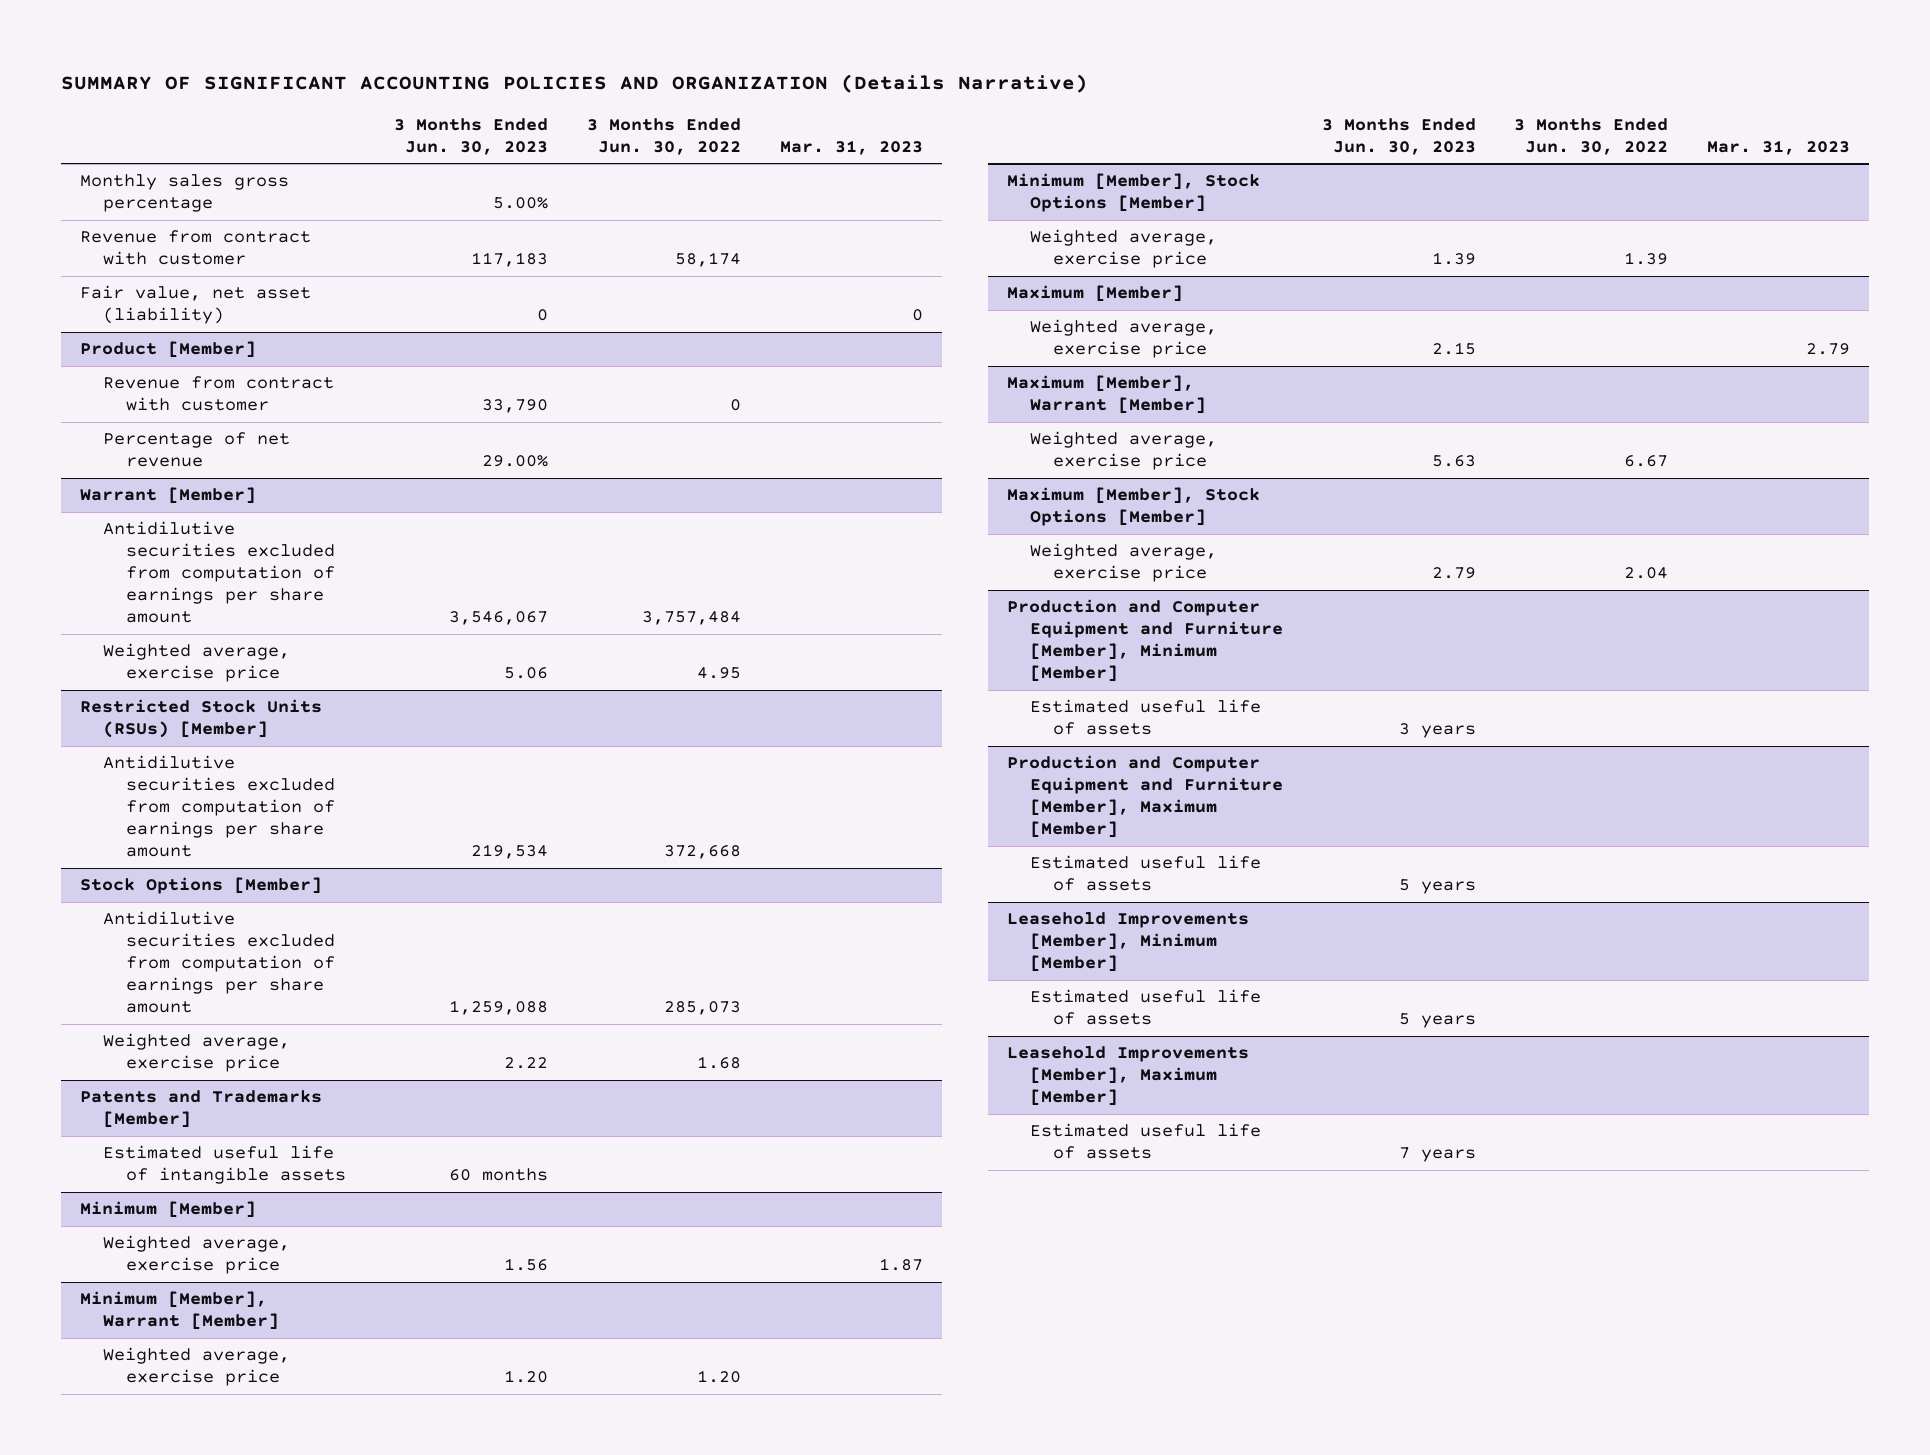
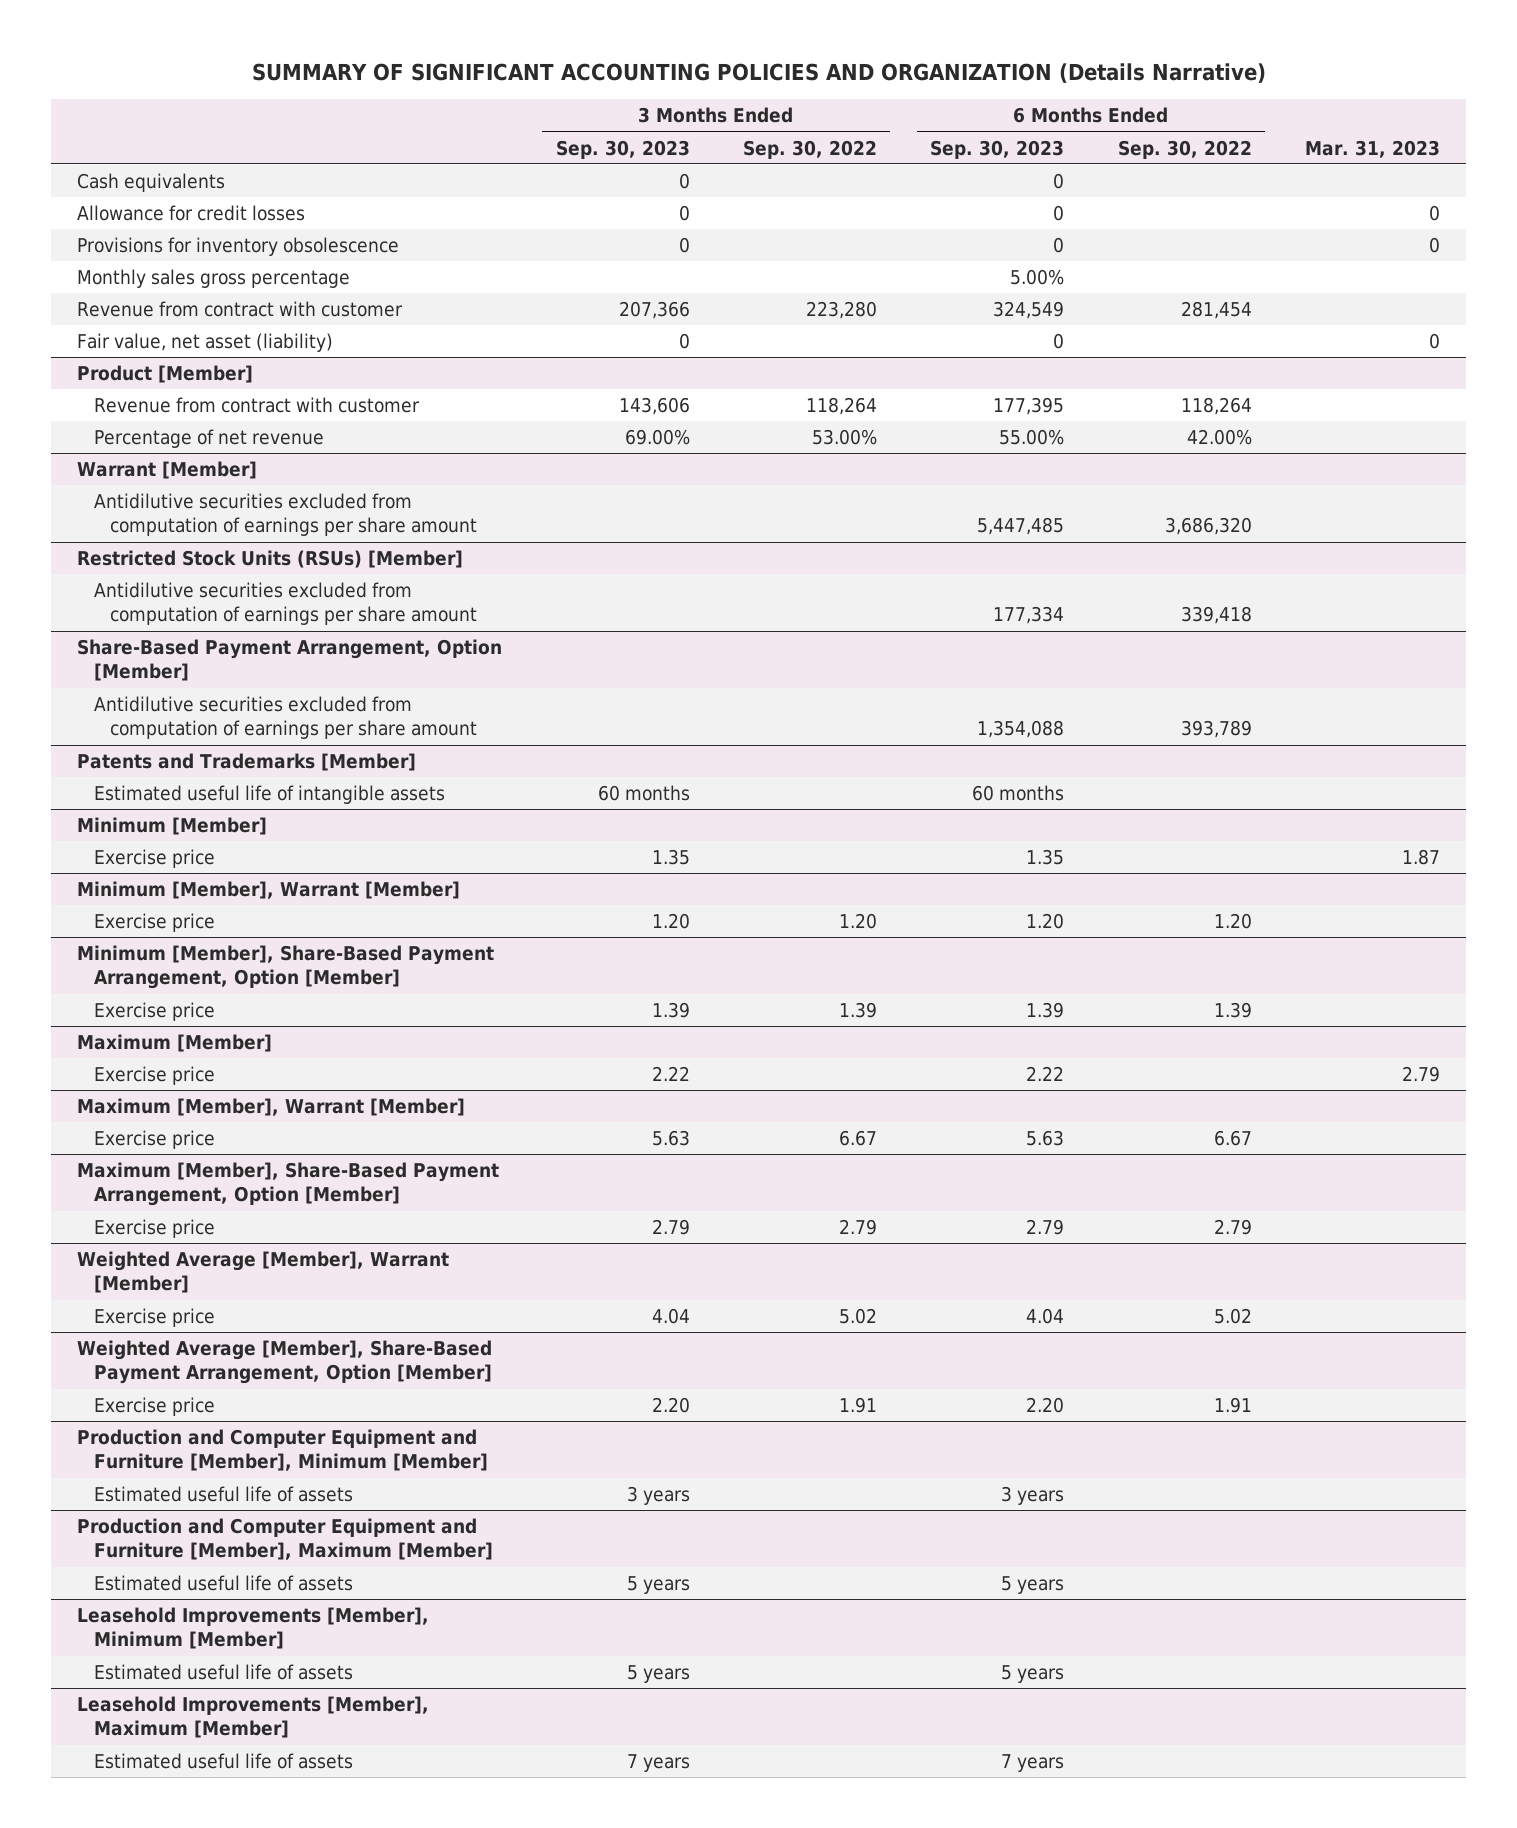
- | 3 Months Ended Jun. 30, 2023 | 3 Months Ended Jun. 30, 2022 | Mar. 31, 2023
+ | 3 Months Ended Sep. 30, 2023 | 3 Months Ended Sep. 30, 2022 | 6 Months Ended Sep. 30, 2023 | 6 Months Ended Sep. 30, 2022 | Mar. 31, 2023
+ Cash equivalents | 0 | | 0 | |
+ Allowance for credit losses | 0 | | 0 | | 0
+ Provisions for inventory obsolescence | 0 | | 0 | | 0
@ Warrant [Member]
- Weighted average, exercise price | 5.06 | 4.95 |
- Stock Options [Member]
- Antidilutive securities excluded from computation of earnings per share amount | 1,259,088 | 285,073 |
- Weighted average, exercise price | 2.22 | 1.68 |
+ Share-Based Payment Arrangement, Option [Member]
+ Antidilutive securities excluded from computation of earnings per share amount | | | 1,354,088 | 393,789 |
@ Minimum [Member]
- Weighted average, exercise price | 1.56 | | 1.87
+ Exercise price | 1.35 | | 1.35 | | 1.87
@ Minimum [Member], Warrant [Member]
- Weighted average, exercise price | 1.20 | 1.20 |
- Minimum [Member], Stock Options [Member]
- Weighted average, exercise price | 1.39 | 1.39 |
@ Minimum [Member], Warrant [Member]
+ Exercise price | 1.20 | 1.20 | 1.20 | 1.20 |
+ Minimum [Member], Share-Based Payment Arrangement, Option [Member]
+ Exercise price | 1.39 | 1.39 | 1.39 | 1.39 |
@ Maximum [Member]
- Weighted average, exercise price | 2.15 | | 2.79
+ Exercise price | 2.22 | | 2.22 | | 2.79
@ Maximum [Member], Warrant [Member]
- Weighted average, exercise price | 5.63 | 6.67 |
- Maximum [Member], Stock Options [Member]
- Weighted average, exercise price | 2.79 | 2.04 |
@ Maximum [Member], Warrant [Member]
+ Exercise price | 5.63 | 6.67 | 5.63 | 6.67 |
+ Maximum [Member], Share-Based Payment Arrangement, Option [Member]
+ Exercise price | 2.79 | 2.79 | 2.79 | 2.79 |
+ Weighted Average [Member], Warrant [Member]
+ Exercise price | 4.04 | 5.02 | 4.04 | 5.02 |
+ Weighted Average [Member], Share-Based Payment Arrangement, Option [Member]
+ Exercise price | 2.20 | 1.91 | 2.20 | 1.91 |

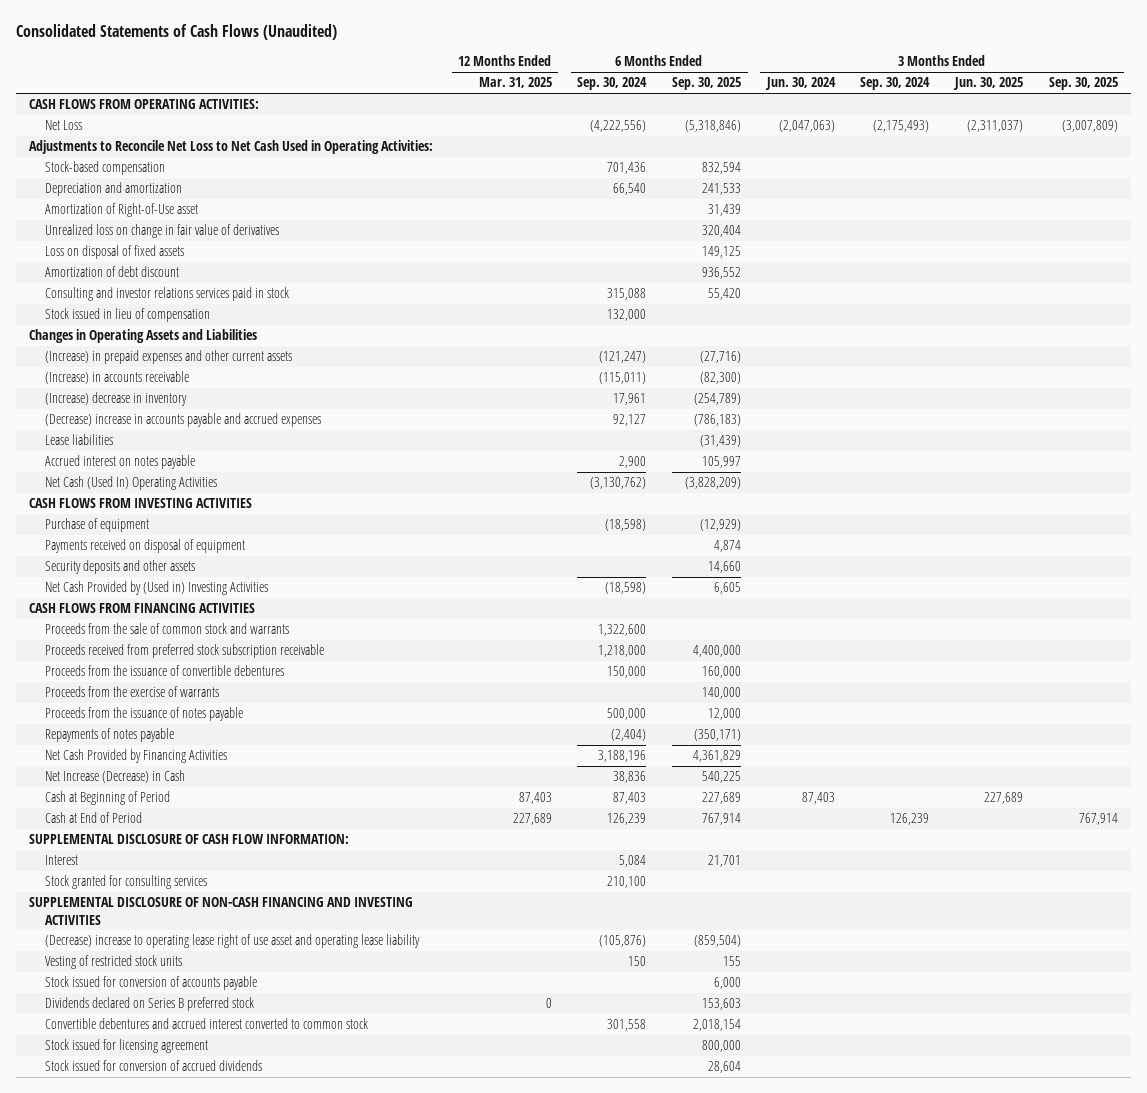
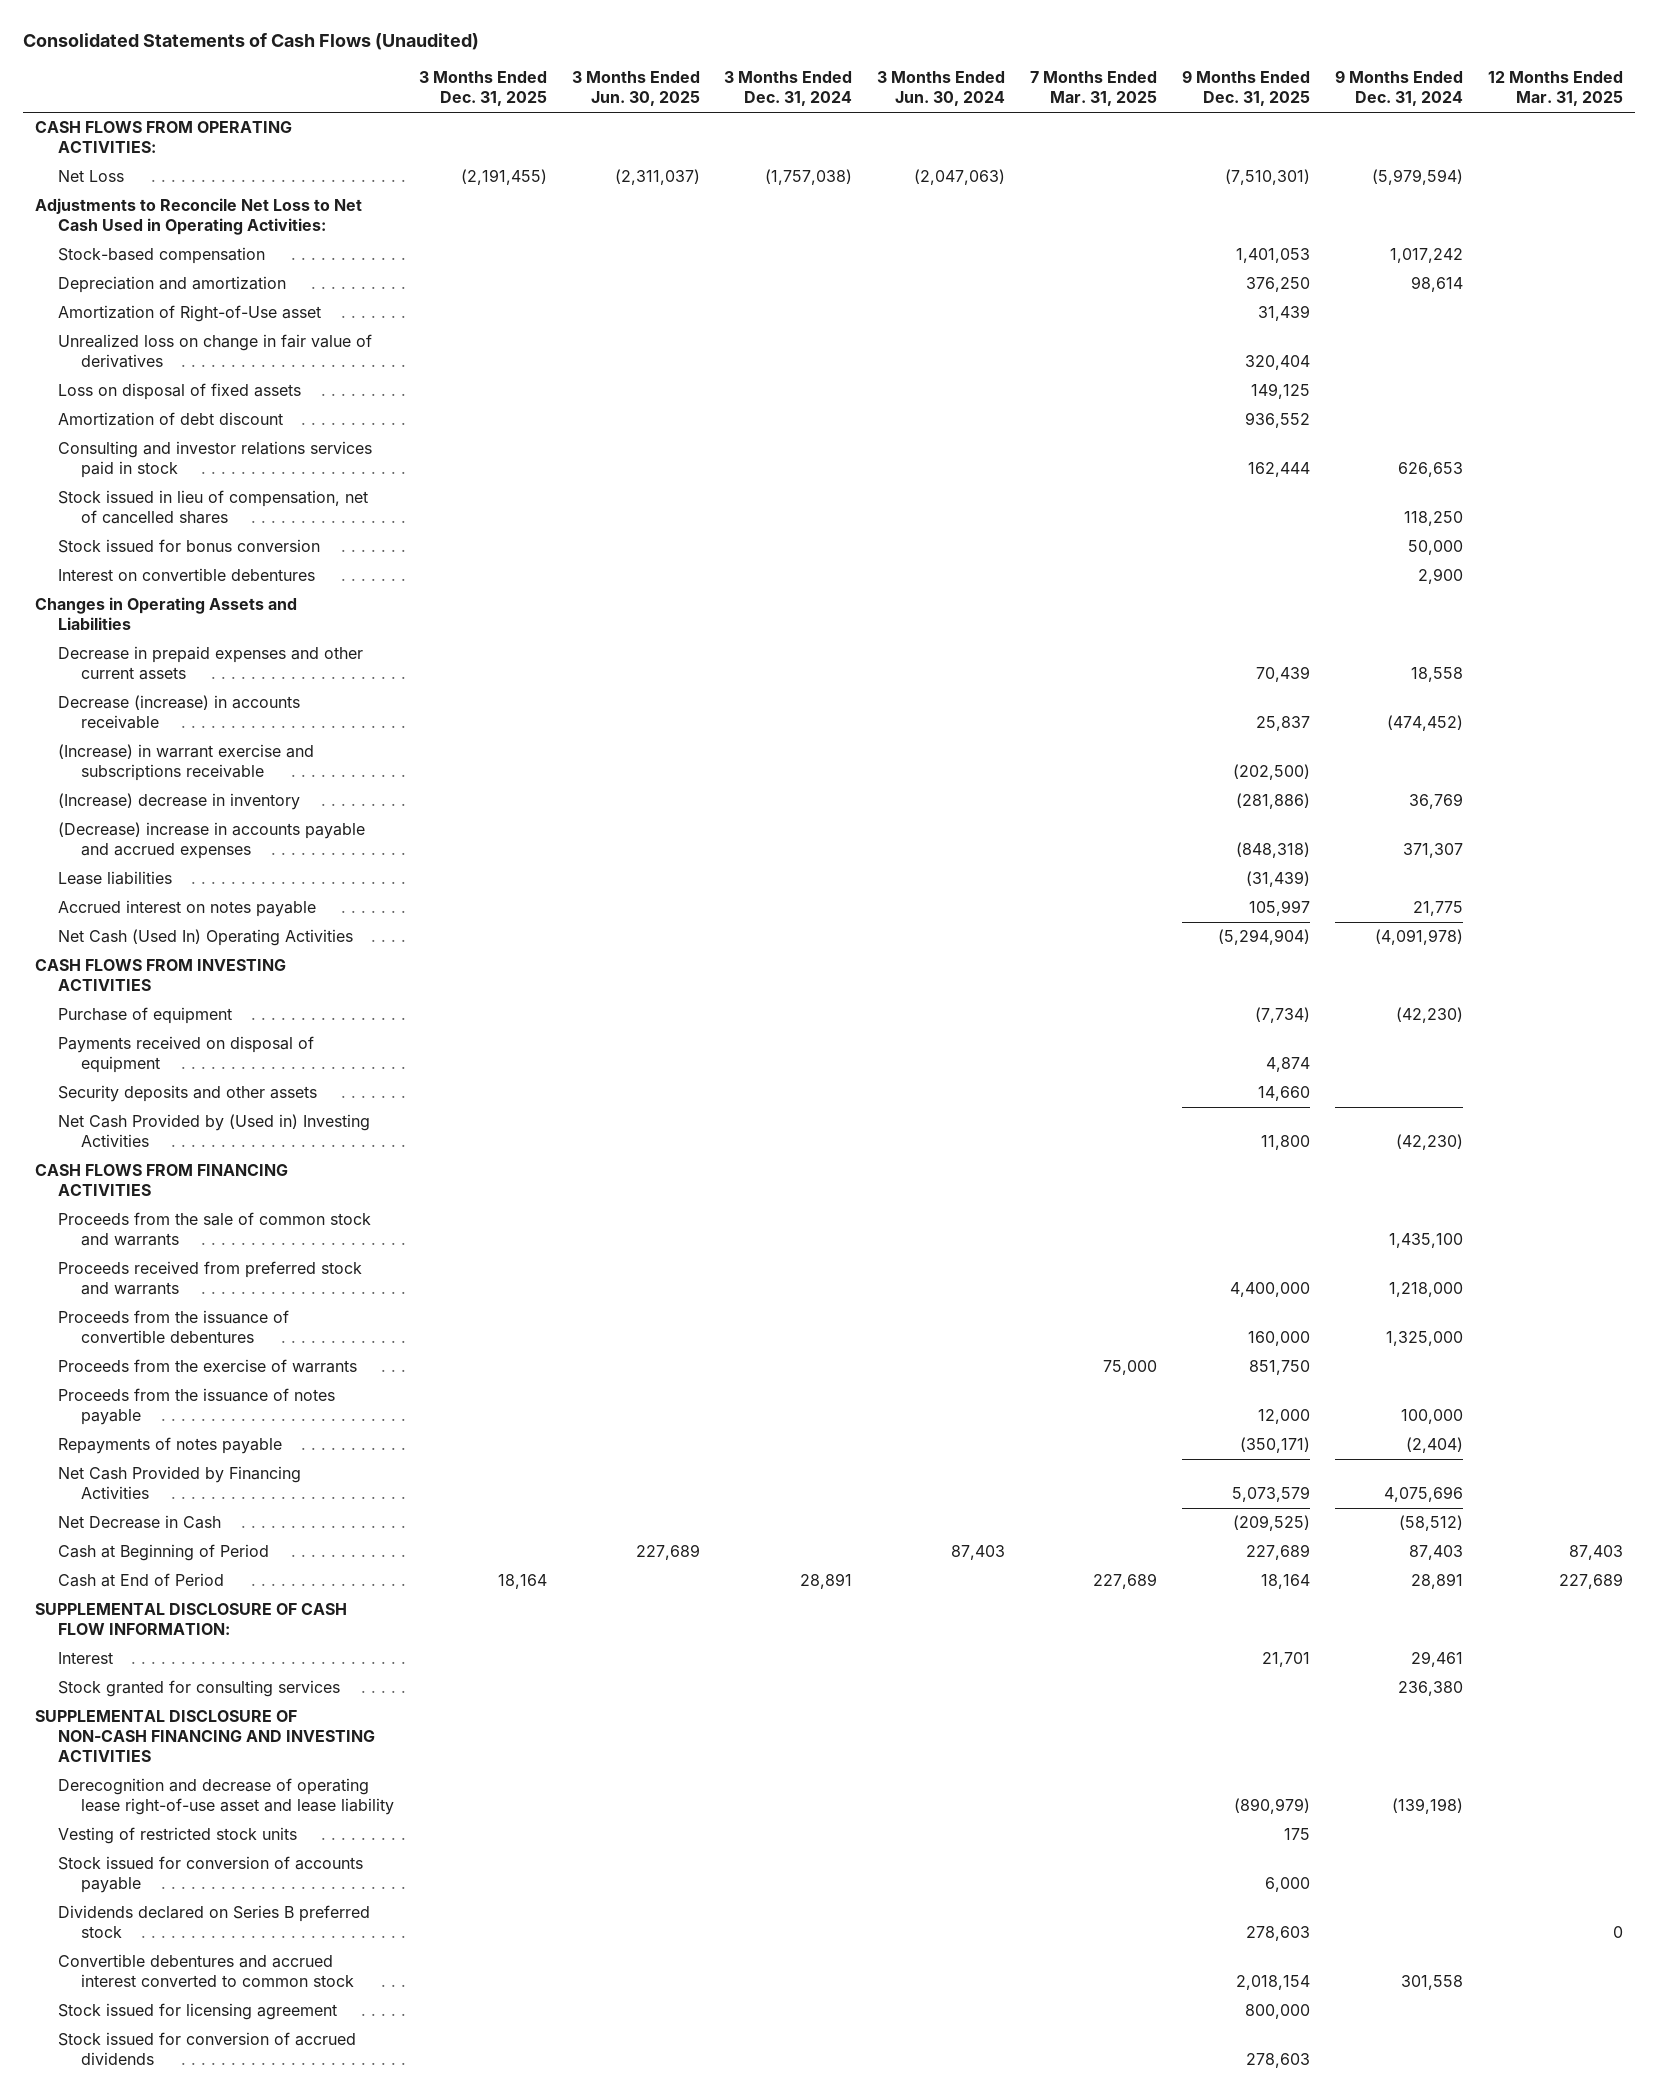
- | 12 Months Ended Mar. 31, 2025 | 6 Months Ended Sep. 30, 2024 | 6 Months Ended Sep. 30, 2025 | 3 Months Ended Jun. 30, 2024 | 3 Months Ended Sep. 30, 2024 | 3 Months Ended Jun. 30, 2025 | 3 Months Ended Sep. 30, 2025
+ | 3 Months Ended Dec. 31, 2025 | 3 Months Ended Jun. 30, 2025 | 3 Months Ended Dec. 31, 2024 | 3 Months Ended Jun. 30, 2024 | 7 Months Ended Mar. 31, 2025 | 9 Months Ended Dec. 31, 2025 | 9 Months Ended Dec. 31, 2024 | 12 Months Ended Mar. 31, 2025
- Stock issued in lieu of compensation | | 132,000 | | | | |
+ Stock issued in lieu of compensation, net of cancelled shares | | | | | | | 118,250 |
+ Stock issued for bonus conversion | | | | | | | 50,000 |
+ Interest on convertible debentures | | | | | | | 2,900 |
- (Increase) in prepaid expenses and other current assets | | (121,247) | (27,716) | | | |
- (Increase) in accounts receivable | | (115,011) | (82,300) | | | |
+ Decrease in prepaid expenses and other current assets | | | | | | 70,439 | 18,558 |
+ Decrease (increase) in accounts receivable | | | | | | 25,837 | (474,452) |
+ (Increase) in warrant exercise and subscriptions receivable | | | | | | (202,500) | |
- Proceeds received from preferred stock subscription receivable | | 1,218,000 | 4,400,000 | | | |
+ Proceeds received from preferred stock and warrants | | | | | | 4,400,000 | 1,218,000 |
- Net Increase (Decrease) in Cash | | 38,836 | 540,225 | | | |
+ Net Decrease in Cash | | | | | | (209,525) | (58,512) |
- (Decrease) increase to operating lease right of use asset and operating lease liability | | (105,876) | (859,504) | | | |
+ Derecognition and decrease of operating lease right-of-use asset and lease liability | | | | | | (890,979) | (139,198) |

